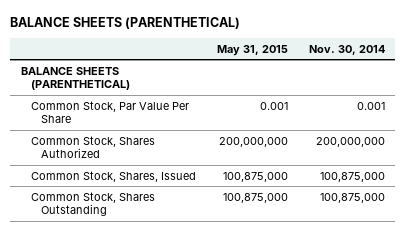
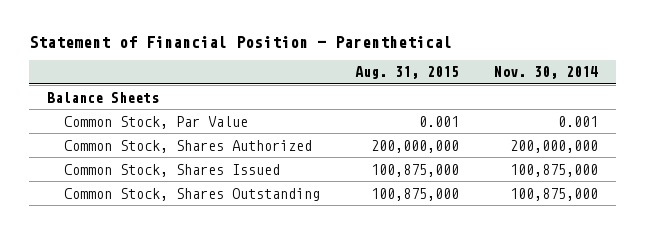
- BALANCE SHEETS (PARENTHETICAL)
+ Statement of Financial Position - Parenthetical
- | May 31, 2015 | Nov. 30, 2014
+ | Aug. 31, 2015 | Nov. 30, 2014
- BALANCE SHEETS (PARENTHETICAL)
- Common Stock, Par Value Per Share | 0.001 | 0.001
+ Balance Sheets
+ Common Stock, Par Value | 0.001 | 0.001
- Common Stock, Shares, Issued | 100,875,000 | 100,875,000
+ Common Stock, Shares Issued | 100,875,000 | 100,875,000

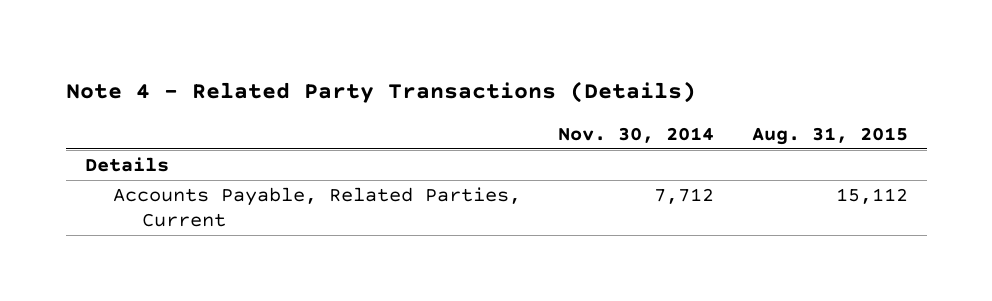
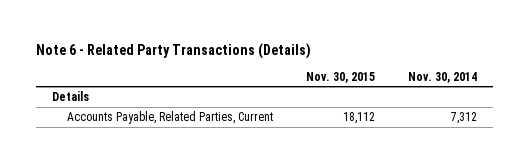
- Note 4 - Related Party Transactions (Details)
+ Note 6 - Related Party Transactions (Details)
- | Nov. 30, 2014 | Aug. 31, 2015
+ | Nov. 30, 2015 | Nov. 30, 2014
- Accounts Payable, Related Parties, Current | 7,712 | 15,112
+ Accounts Payable, Related Parties, Current | 18,112 | 7,312

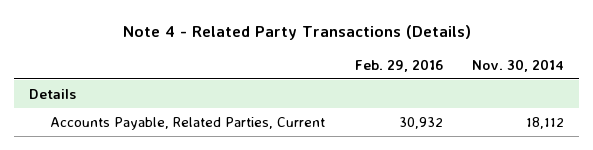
- Note 6 - Related Party Transactions (Details)
+ Note 4 - Related Party Transactions (Details)
- | Nov. 30, 2015 | Nov. 30, 2014
+ | Feb. 29, 2016 | Nov. 30, 2014
- Accounts Payable, Related Parties, Current | 18,112 | 7,312
+ Accounts Payable, Related Parties, Current | 30,932 | 18,112

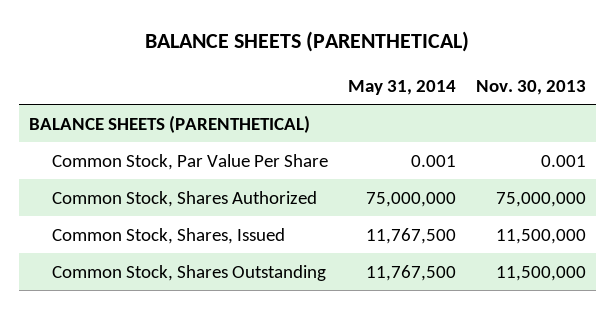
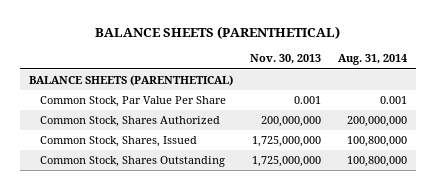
- | May 31, 2014 | Nov. 30, 2013
+ | Nov. 30, 2013 | Aug. 31, 2014
- Common Stock, Shares Authorized | 75,000,000 | 75,000,000
- Common Stock, Shares, Issued | 11,767,500 | 11,500,000
- Common Stock, Shares Outstanding | 11,767,500 | 11,500,000
+ Common Stock, Shares Authorized | 200,000,000 | 200,000,000
+ Common Stock, Shares, Issued | 1,725,000,000 | 100,800,000
+ Common Stock, Shares Outstanding | 1,725,000,000 | 100,800,000

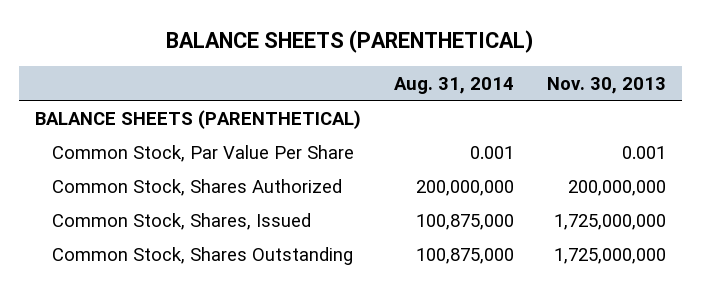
- | Nov. 30, 2013 | Aug. 31, 2014
+ | Aug. 31, 2014 | Nov. 30, 2013
- Common Stock, Shares, Issued | 1,725,000,000 | 100,800,000
- Common Stock, Shares Outstanding | 1,725,000,000 | 100,800,000
+ Common Stock, Shares, Issued | 100,875,000 | 1,725,000,000
+ Common Stock, Shares Outstanding | 100,875,000 | 1,725,000,000

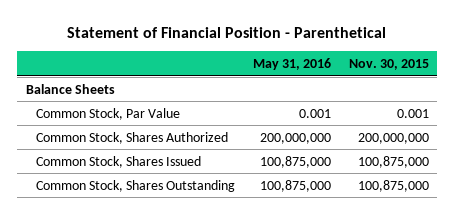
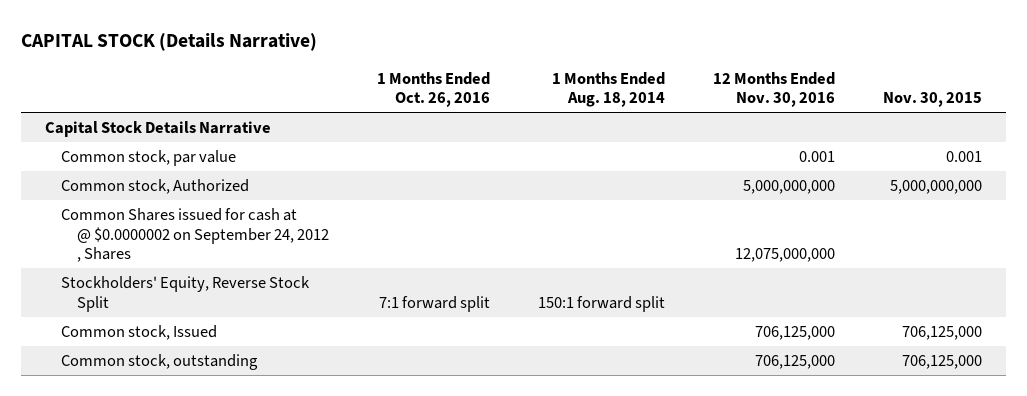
- Statement of Financial Position - Parenthetical
+ CAPITAL STOCK (Details Narrative)
- | May 31, 2016 | Nov. 30, 2015
+ | 1 Months Ended Oct. 26, 2016 | 1 Months Ended Aug. 18, 2014 | 12 Months Ended Nov. 30, 2016 | Nov. 30, 2015
- Balance Sheets
- Common Stock, Par Value | 0.001 | 0.001
- Common Stock, Shares Authorized | 200,000,000 | 200,000,000
- Common Stock, Shares Issued | 100,875,000 | 100,875,000
- Common Stock, Shares Outstanding | 100,875,000 | 100,875,000
+ Capital Stock Details Narrative
+ Common stock, par value | | | 0.001 | 0.001
+ Common stock, Authorized | | | 5,000,000,000 | 5,000,000,000
+ Common Shares issued for cash at @ $0.0000002 on September 24, 2012 , Shares | | | 12,075,000,000 |
+ Stockholders' Equity, Reverse Stock Split | 7:1 forward split | 150:1 forward split | |
+ Common stock, Issued | | | 706,125,000 | 706,125,000
+ Common stock, outstanding | | | 706,125,000 | 706,125,000

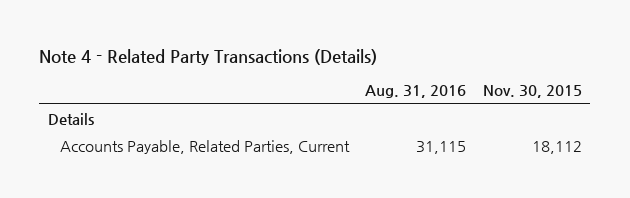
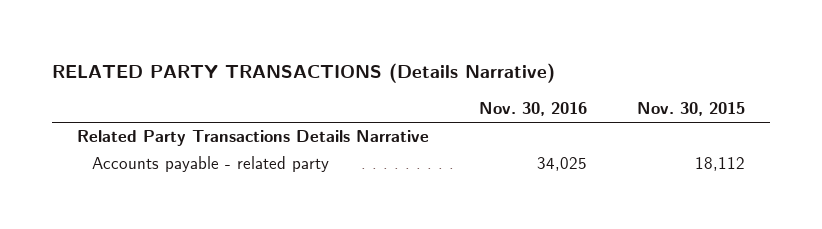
- Note 4 - Related Party Transactions (Details)
+ RELATED PARTY TRANSACTIONS (Details Narrative)
- | Aug. 31, 2016 | Nov. 30, 2015
+ | Nov. 30, 2016 | Nov. 30, 2015
- Details
- Accounts Payable, Related Parties, Current | 31,115 | 18,112
+ Related Party Transactions Details Narrative
+ Accounts payable - related party | 34,025 | 18,112

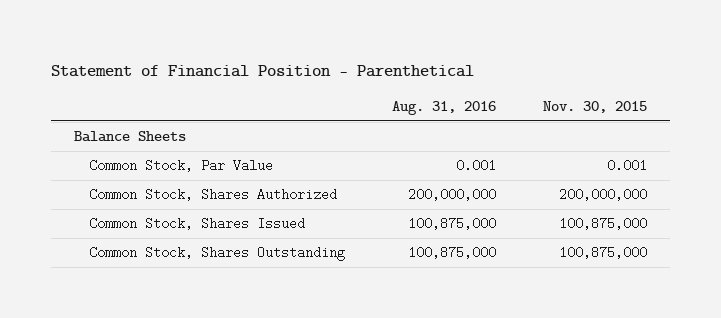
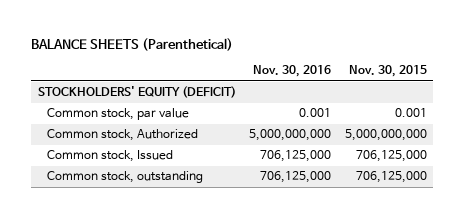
- Statement of Financial Position - Parenthetical
+ BALANCE SHEETS (Parenthetical)
- | Aug. 31, 2016 | Nov. 30, 2015
+ | Nov. 30, 2016 | Nov. 30, 2015
- Balance Sheets
- Common Stock, Par Value | 0.001 | 0.001
- Common Stock, Shares Authorized | 200,000,000 | 200,000,000
- Common Stock, Shares Issued | 100,875,000 | 100,875,000
- Common Stock, Shares Outstanding | 100,875,000 | 100,875,000
+ STOCKHOLDERS' EQUITY (DEFICIT)
+ Common stock, par value | 0.001 | 0.001
+ Common stock, Authorized | 5,000,000,000 | 5,000,000,000
+ Common stock, Issued | 706,125,000 | 706,125,000
+ Common stock, outstanding | 706,125,000 | 706,125,000

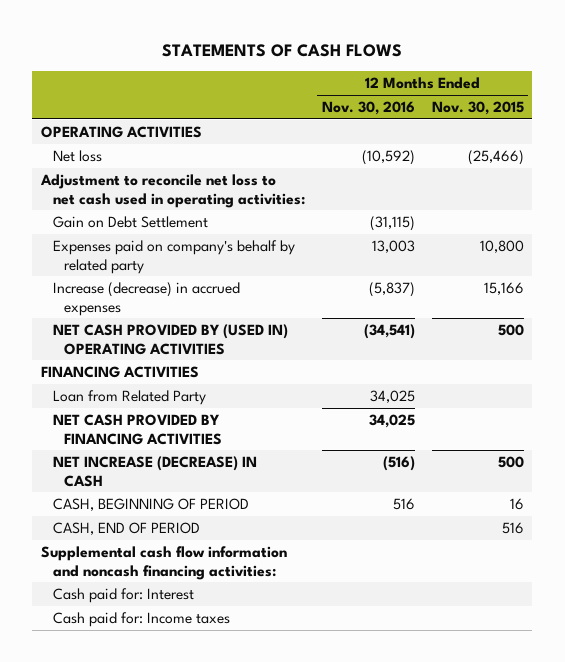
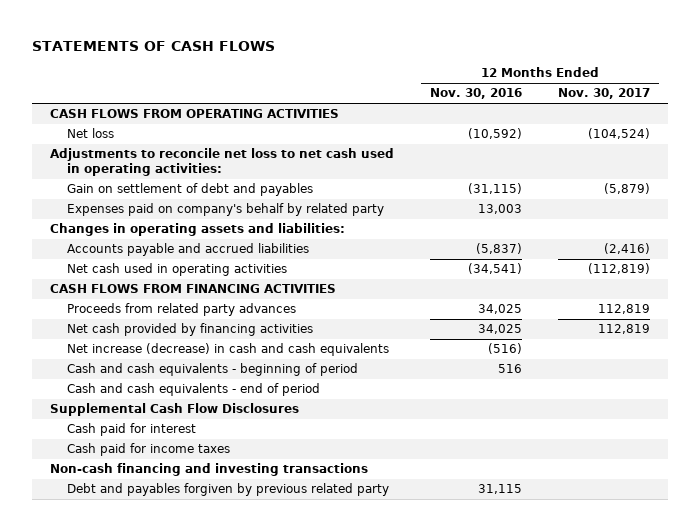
- | 12 Months Ended Nov. 30, 2016 | 12 Months Ended Nov. 30, 2015
+ | 12 Months Ended Nov. 30, 2016 | 12 Months Ended Nov. 30, 2017
- OPERATING ACTIVITIES
+ CASH FLOWS FROM OPERATING ACTIVITIES
- Adjustment to reconcile net loss to net cash used in operating activities:
- Gain on Debt Settlement | (31,115) |
+ Adjustments to reconcile net loss to net cash used in operating activities:
+ Gain on settlement of debt and payables | (31,115) | (5,879)
- Increase (decrease) in accrued expenses | (5,837) | 15,166
- NET CASH PROVIDED BY (USED IN) OPERATING ACTIVITIES | (34,541) | 500
- FINANCING ACTIVITIES
- Loan from Related Party | 34,025 |
- NET CASH PROVIDED BY FINANCING ACTIVITIES | 34,025 |
- NET INCREASE (DECREASE) IN CASH | (516) | 500
- CASH, BEGINNING OF PERIOD | 516 | 16
- CASH, END OF PERIOD | | 516
- Supplemental cash flow information and noncash financing activities:
- Cash paid for: Interest
- Cash paid for: Income taxes
+ Changes in operating assets and liabilities:
+ Accounts payable and accrued liabilities | (5,837) | (2,416)
+ Net cash used in operating activities | (34,541) | (112,819)
+ CASH FLOWS FROM FINANCING ACTIVITIES
+ Proceeds from related party advances | 34,025 | 112,819
+ Net cash provided by financing activities | 34,025 | 112,819
+ Net increase (decrease) in cash and cash equivalents | (516) |
+ Cash and cash equivalents - beginning of period | 516 |
+ Cash and cash equivalents - end of period
+ Supplemental Cash Flow Disclosures
+ Cash paid for interest
+ Cash paid for income taxes
+ Non-cash financing and investing transactions
+ Debt and payables forgiven by previous related party | 31,115 |

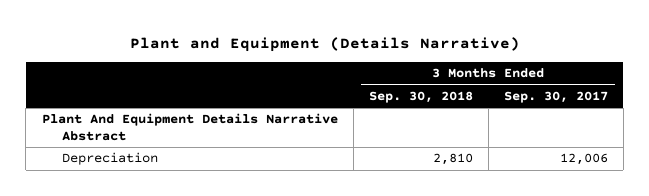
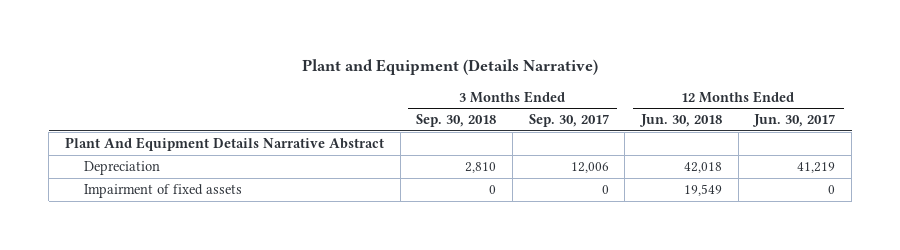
- | 3 Months Ended Sep. 30, 2018 | 3 Months Ended Sep. 30, 2017
+ | 3 Months Ended Sep. 30, 2018 | 3 Months Ended Sep. 30, 2017 | 12 Months Ended Jun. 30, 2018 | 12 Months Ended Jun. 30, 2017
+ Impairment of fixed assets | 0 | 0 | 19,549 | 0

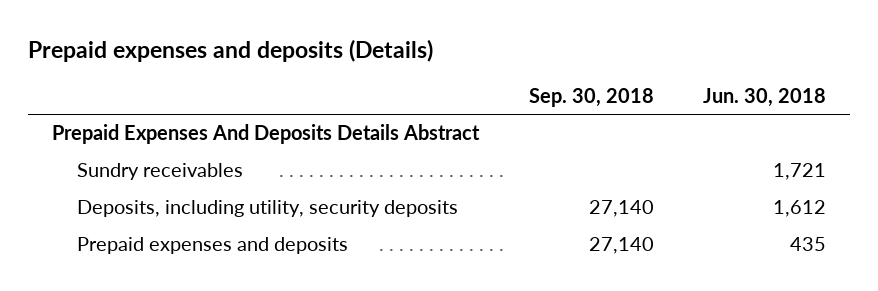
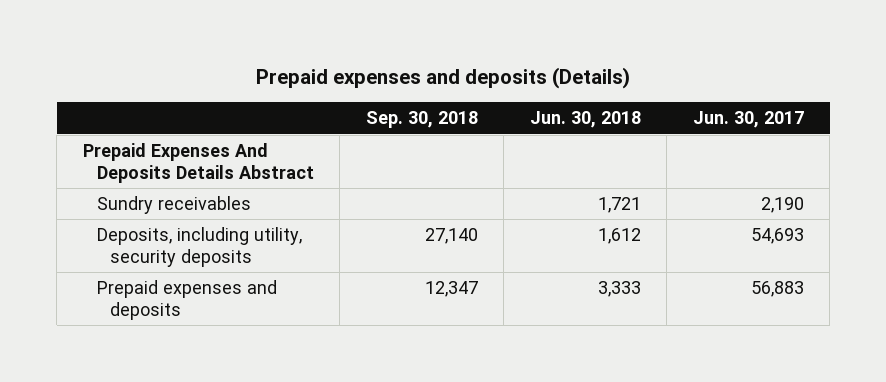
- | Sep. 30, 2018 | Jun. 30, 2018
+ | Sep. 30, 2018 | Jun. 30, 2018 | Jun. 30, 2017
- Prepaid expenses and deposits | 27,140 | 435
+ Prepaid expenses and deposits | 12,347 | 3,333 | 56,883

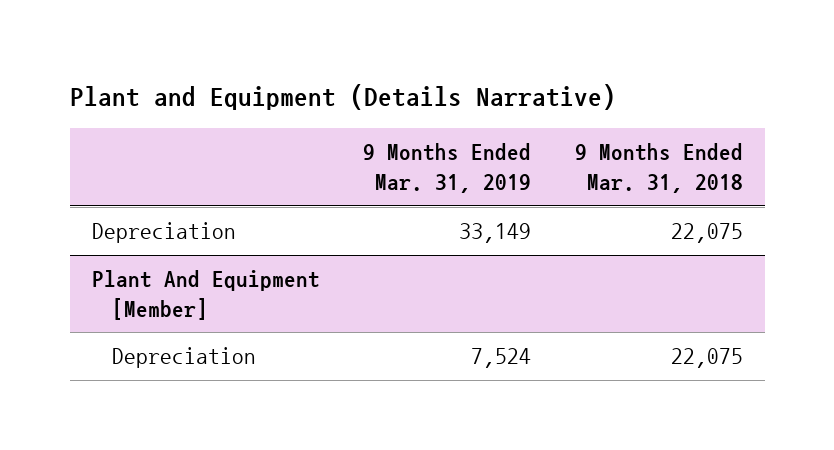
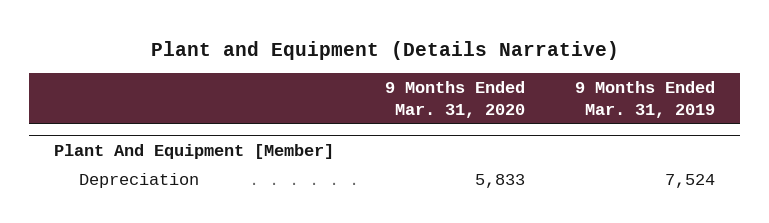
- | 9 Months Ended Mar. 31, 2019 | 9 Months Ended Mar. 31, 2018
+ | 9 Months Ended Mar. 31, 2020 | 9 Months Ended Mar. 31, 2019
- Depreciation | 33,149 | 22,075

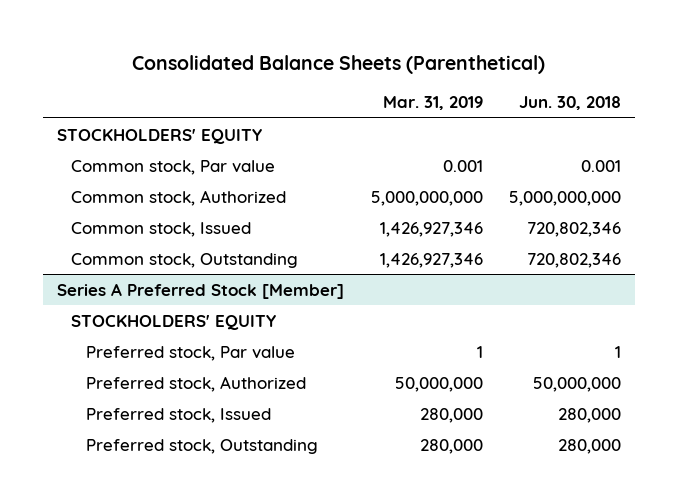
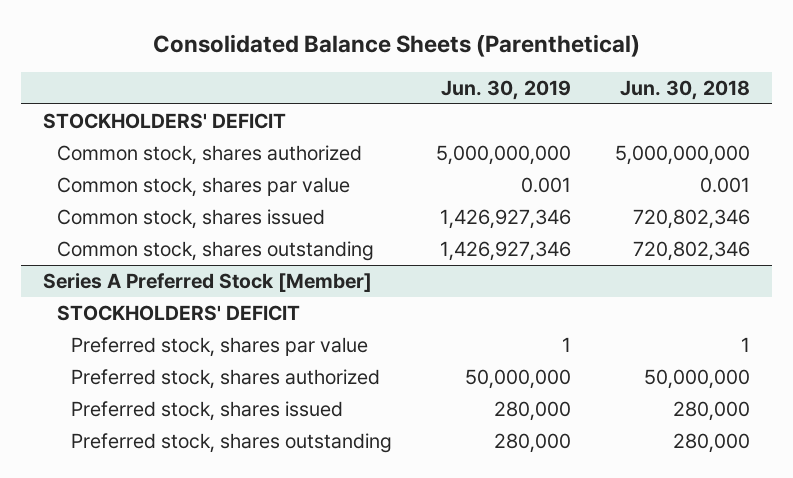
- | Mar. 31, 2019 | Jun. 30, 2018
+ | Jun. 30, 2019 | Jun. 30, 2018
- STOCKHOLDERS' EQUITY
- Common stock, Par value | 0.001 | 0.001
- Common stock, Authorized | 5,000,000,000 | 5,000,000,000
- Common stock, Issued | 1,426,927,346 | 720,802,346
- Common stock, Outstanding | 1,426,927,346 | 720,802,346
+ STOCKHOLDERS' DEFICIT
+ Common stock, shares authorized | 5,000,000,000 | 5,000,000,000
+ Common stock, shares par value | 0.001 | 0.001
+ Common stock, shares issued | 1,426,927,346 | 720,802,346
+ Common stock, shares outstanding | 1,426,927,346 | 720,802,346
@ Series A Preferred Stock [Member]
- STOCKHOLDERS' EQUITY
- Preferred stock, Par value | 1 | 1
- Preferred stock, Authorized | 50,000,000 | 50,000,000
- Preferred stock, Issued | 280,000 | 280,000
- Preferred stock, Outstanding | 280,000 | 280,000
+ STOCKHOLDERS' DEFICIT
+ Preferred stock, shares par value | 1 | 1
+ Preferred stock, shares authorized | 50,000,000 | 50,000,000
+ Preferred stock, shares issued | 280,000 | 280,000
+ Preferred stock, shares outstanding | 280,000 | 280,000

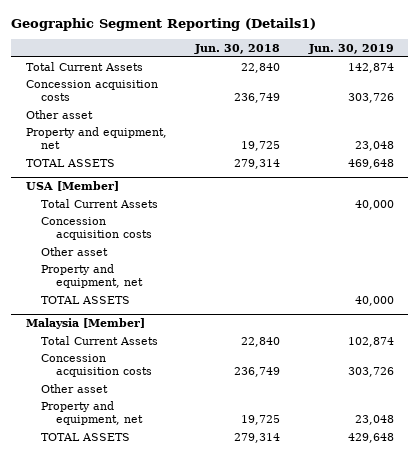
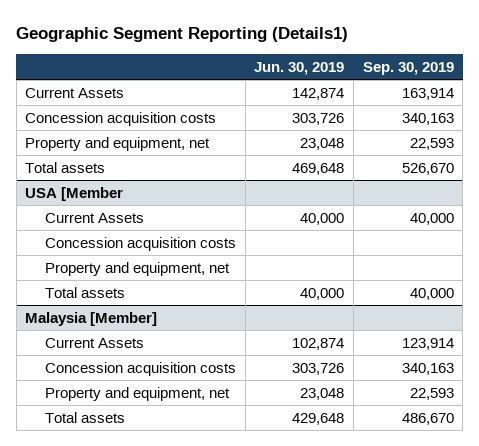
- | Jun. 30, 2018 | Jun. 30, 2019
+ | Jun. 30, 2019 | Sep. 30, 2019
- Total Current Assets | 22,840 | 142,874
+ Current Assets | 142,874 | 163,914
- Other asset
- TOTAL ASSETS | 279,314 | 469,648
- USA [Member]
- Total Current Assets | | 40,000
+ Total assets | 469,648 | 526,670
+ USA [Member
+ Current Assets | 40,000 | 40,000
- Other asset
- TOTAL ASSETS | | 40,000
+ Total assets | 40,000 | 40,000
@ Malaysia [Member]
- Total Current Assets | 22,840 | 102,874
+ Current Assets | 102,874 | 123,914
- Other asset
- TOTAL ASSETS | 279,314 | 429,648
+ Total assets | 429,648 | 486,670

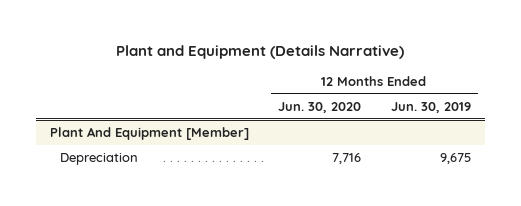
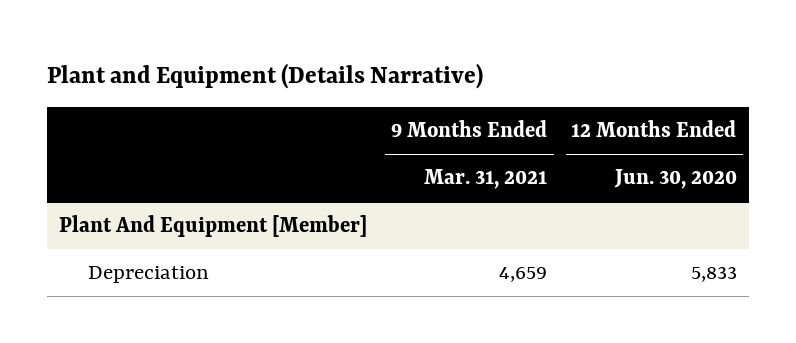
- | 12 Months Ended Jun. 30, 2020 | 12 Months Ended Jun. 30, 2019
+ | 9 Months Ended Mar. 31, 2021 | 12 Months Ended Jun. 30, 2020
@ Plant And Equipment [Member]
- Depreciation | 7,716 | 9,675
+ Depreciation | 4,659 | 5,833

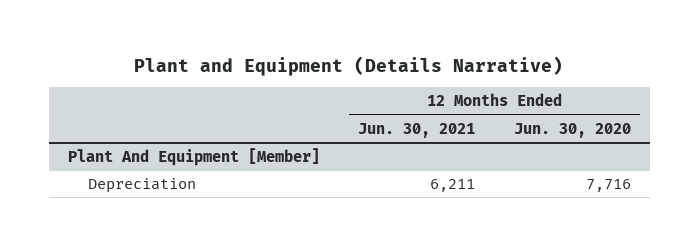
- | 9 Months Ended Mar. 31, 2021 | 12 Months Ended Jun. 30, 2020
+ | 12 Months Ended Jun. 30, 2021 | 12 Months Ended Jun. 30, 2020
@ Plant And Equipment [Member]
- Depreciation | 4,659 | 5,833
+ Depreciation | 6,211 | 7,716

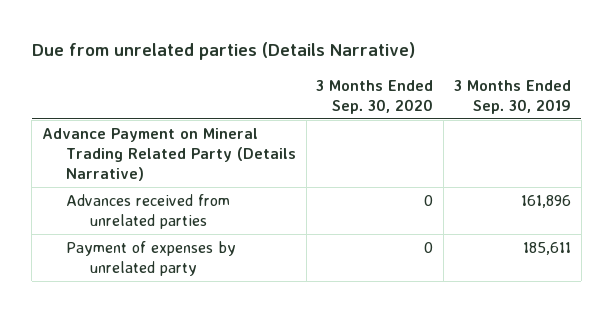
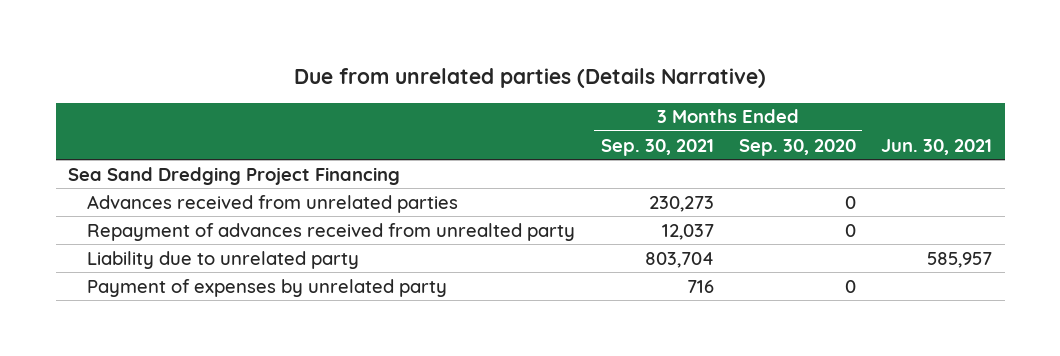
- | 3 Months Ended Sep. 30, 2020 | 3 Months Ended Sep. 30, 2019
+ | 3 Months Ended Sep. 30, 2021 | 3 Months Ended Sep. 30, 2020 | Jun. 30, 2021
- Advance Payment on Mineral Trading Related Party (Details Narrative)
+ Sea Sand Dredging Project Financing
+ Repayment of advances received from unrealted party | 12,037 | 0 |
+ Liability due to unrelated party | 803,704 | | 585,957

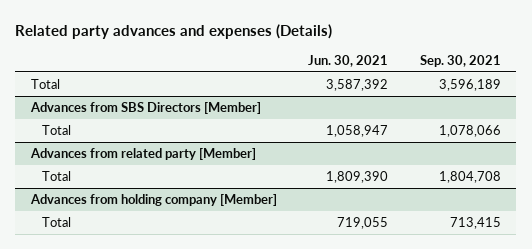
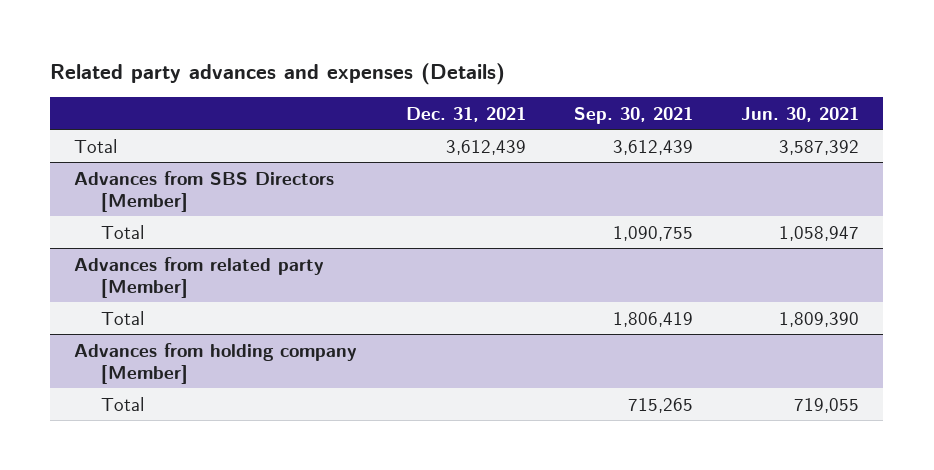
- | Jun. 30, 2021 | Sep. 30, 2021
+ | Dec. 31, 2021 | Sep. 30, 2021 | Jun. 30, 2021
- Total | 3,587,392 | 3,596,189
+ Total | 3,612,439 | 3,612,439 | 3,587,392
@ Advances from SBS Directors [Member]
- Total | 1,058,947 | 1,078,066
+ Total | | 1,090,755 | 1,058,947
@ Advances from related party [Member]
- Total | 1,809,390 | 1,804,708
+ Total | | 1,806,419 | 1,809,390
@ Advances from holding company [Member]
- Total | 719,055 | 713,415
+ Total | | 715,265 | 719,055

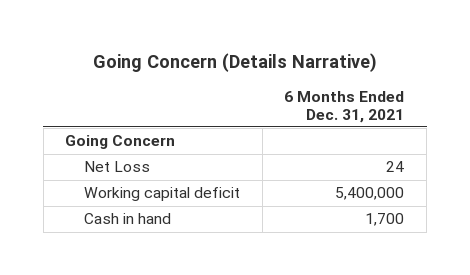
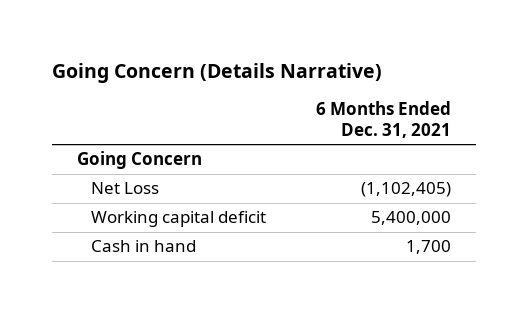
- Net Loss | 24
+ Net Loss | (1,102,405)

